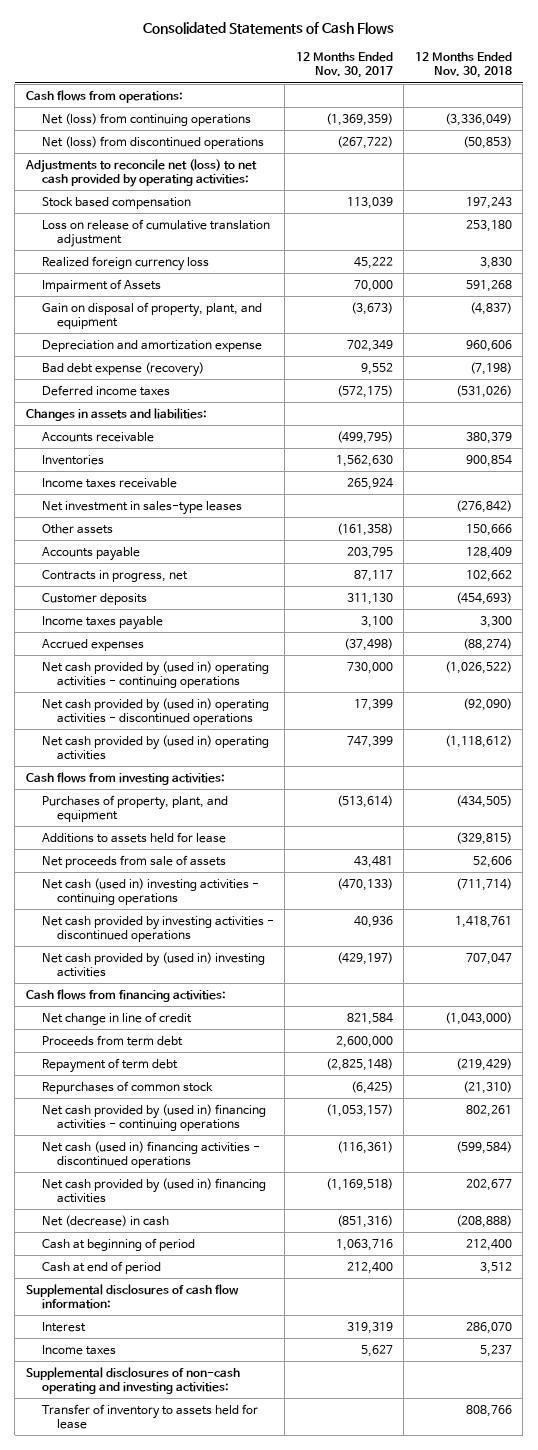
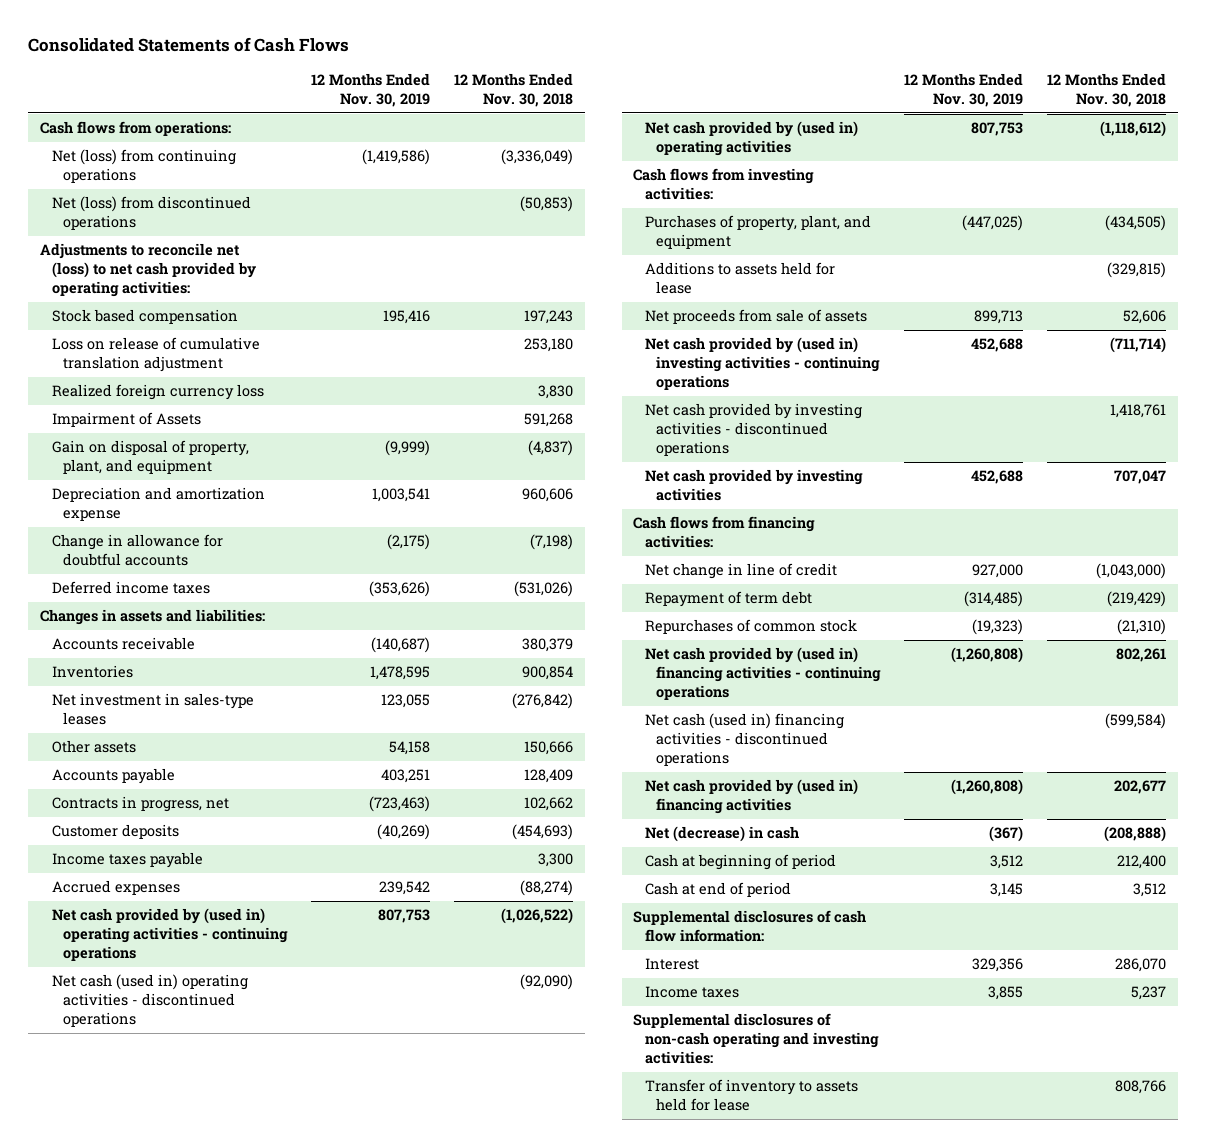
- | 12 Months Ended Nov. 30, 2017 | 12 Months Ended Nov. 30, 2018
+ | 12 Months Ended Nov. 30, 2019 | 12 Months Ended Nov. 30, 2018
- Bad debt expense (recovery) | 9,552 | (7,198)
+ Change in allowance for doubtful accounts | (2,175) | (7,198)
- Income taxes receivable | 265,924 |
- Net cash provided by (used in) operating activities - discontinued operations | 17,399 | (92,090)
+ Net cash (used in) operating activities - discontinued operations | | (92,090)
- Net cash (used in) investing activities - continuing operations | (470,133) | (711,714)
+ Net cash provided by (used in) investing activities - continuing operations | 452,688 | (711,714)
- Net cash provided by (used in) investing activities | (429,197) | 707,047
+ Net cash provided by investing activities | 452,688 | 707,047
- Proceeds from term debt | 2,600,000 |

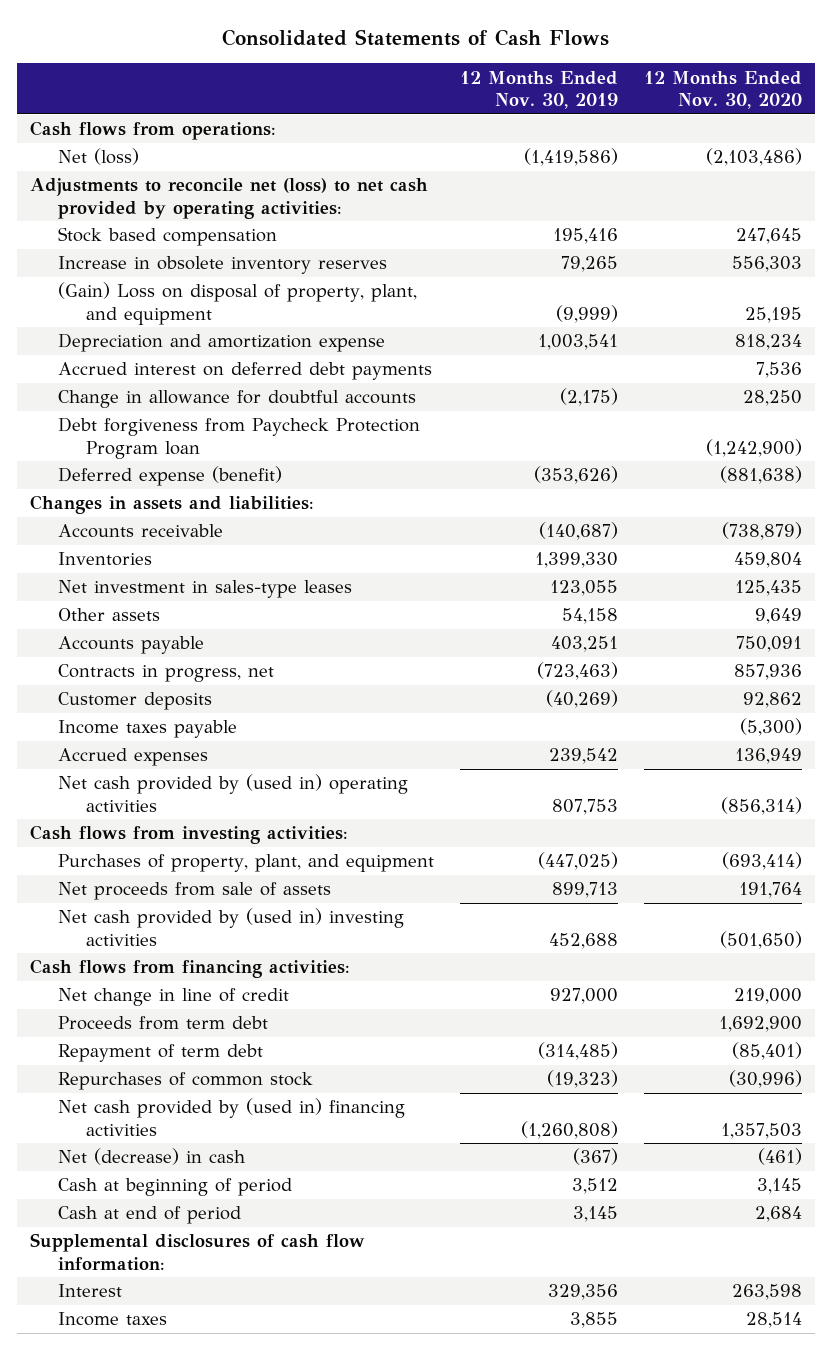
- | 12 Months Ended Nov. 30, 2019 | 12 Months Ended Nov. 30, 2018
+ | 12 Months Ended Nov. 30, 2019 | 12 Months Ended Nov. 30, 2020
- Net (loss) from continuing operations | (1,419,586) | (3,336,049)
- Net (loss) from discontinued operations | | (50,853)
+ Net (loss) | (1,419,586) | (2,103,486)
- Loss on release of cumulative translation adjustment | | 253,180
- Realized foreign currency loss | | 3,830
- Impairment of Assets | | 591,268
- Gain on disposal of property, plant, and equipment | (9,999) | (4,837)
+ Increase in obsolete inventory reserves | 79,265 | 556,303
+ (Gain) Loss on disposal of property, plant, and equipment | (9,999) | 25,195
+ Accrued interest on deferred debt payments | | 7,536
- Deferred income taxes | (353,626) | (531,026)
+ Debt forgiveness from Paycheck Protection Program loan | | (1,242,900)
+ Deferred expense (benefit) | (353,626) | (881,638)
- Inventories | 1,478,595 | 900,854
+ Inventories | 1,399,330 | 459,804
- Net cash provided by (used in) operating activities - continuing operations | 807,753 | (1,026,522)
- Net cash (used in) operating activities - discontinued operations | | (92,090)
- Additions to assets held for lease | | (329,815)
- Net cash provided by (used in) investing activities - continuing operations | 452,688 | (711,714)
- Net cash provided by investing activities - discontinued operations | | 1,418,761
- Net cash provided by investing activities | 452,688 | 707,047
+ Net cash provided by (used in) investing activities | 452,688 | (501,650)
+ Proceeds from term debt | | 1,692,900
- Net cash provided by (used in) financing activities - continuing operations | (1,260,808) | 802,261
- Net cash (used in) financing activities - discontinued operations | | (599,584)
- Supplemental disclosures of non-cash operating and investing activities:
- Transfer of inventory to assets held for lease | | 808,766

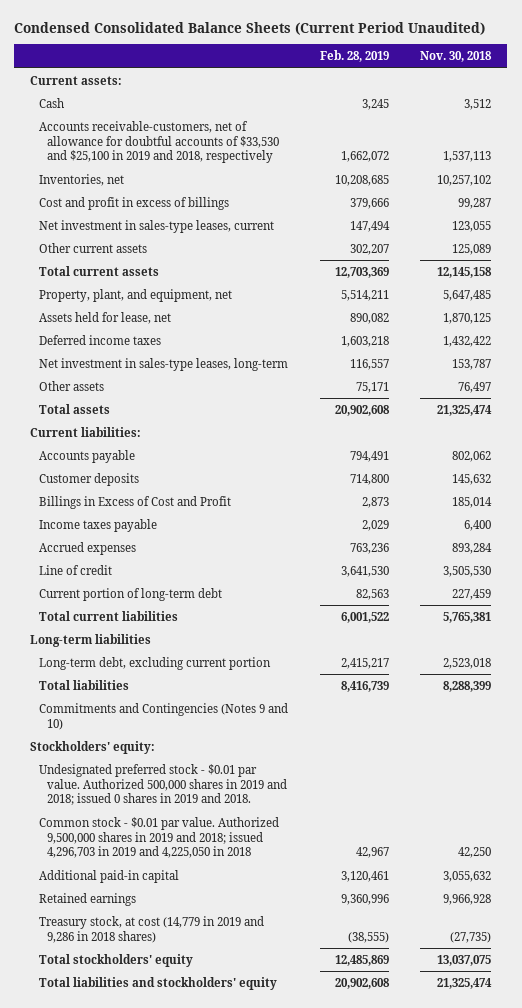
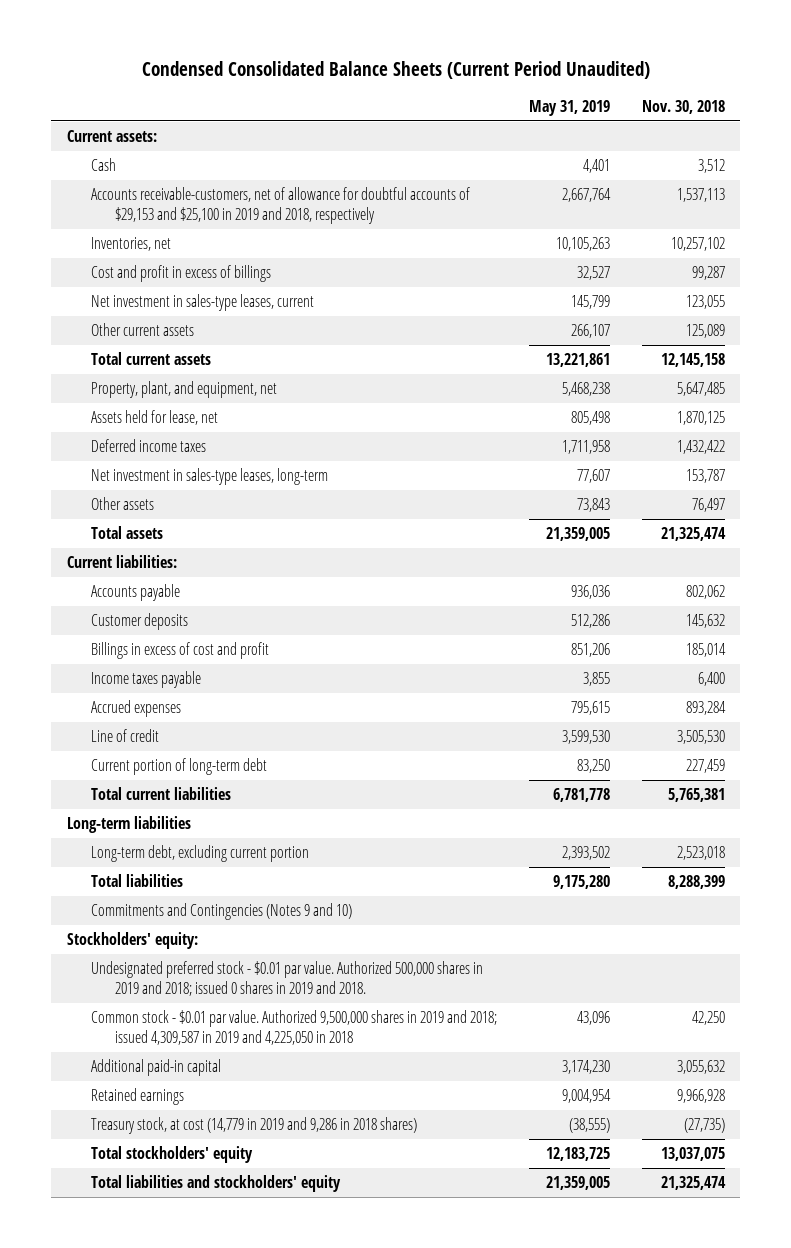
- | Feb. 28, 2019 | Nov. 30, 2018
+ | May 31, 2019 | Nov. 30, 2018
- Accounts receivable-customers, net of allowance for doubtful accounts of $33,530 and $25,100 in 2019 and 2018, respectively | 1,662,072 | 1,537,113
+ Accounts receivable-customers, net of allowance for doubtful accounts of $29,153 and $25,100 in 2019 and 2018, respectively | 2,667,764 | 1,537,113
- Billings in Excess of Cost and Profit | 2,873 | 185,014
+ Billings in excess of cost and profit | 851,206 | 185,014
- Common stock - $0.01 par value. Authorized 9,500,000 shares in 2019 and 2018; issued 4,296,703 in 2019 and 4,225,050 in 2018 | 42,967 | 42,250
+ Common stock - $0.01 par value. Authorized 9,500,000 shares in 2019 and 2018; issued 4,309,587 in 2019 and 4,225,050 in 2018 | 43,096 | 42,250

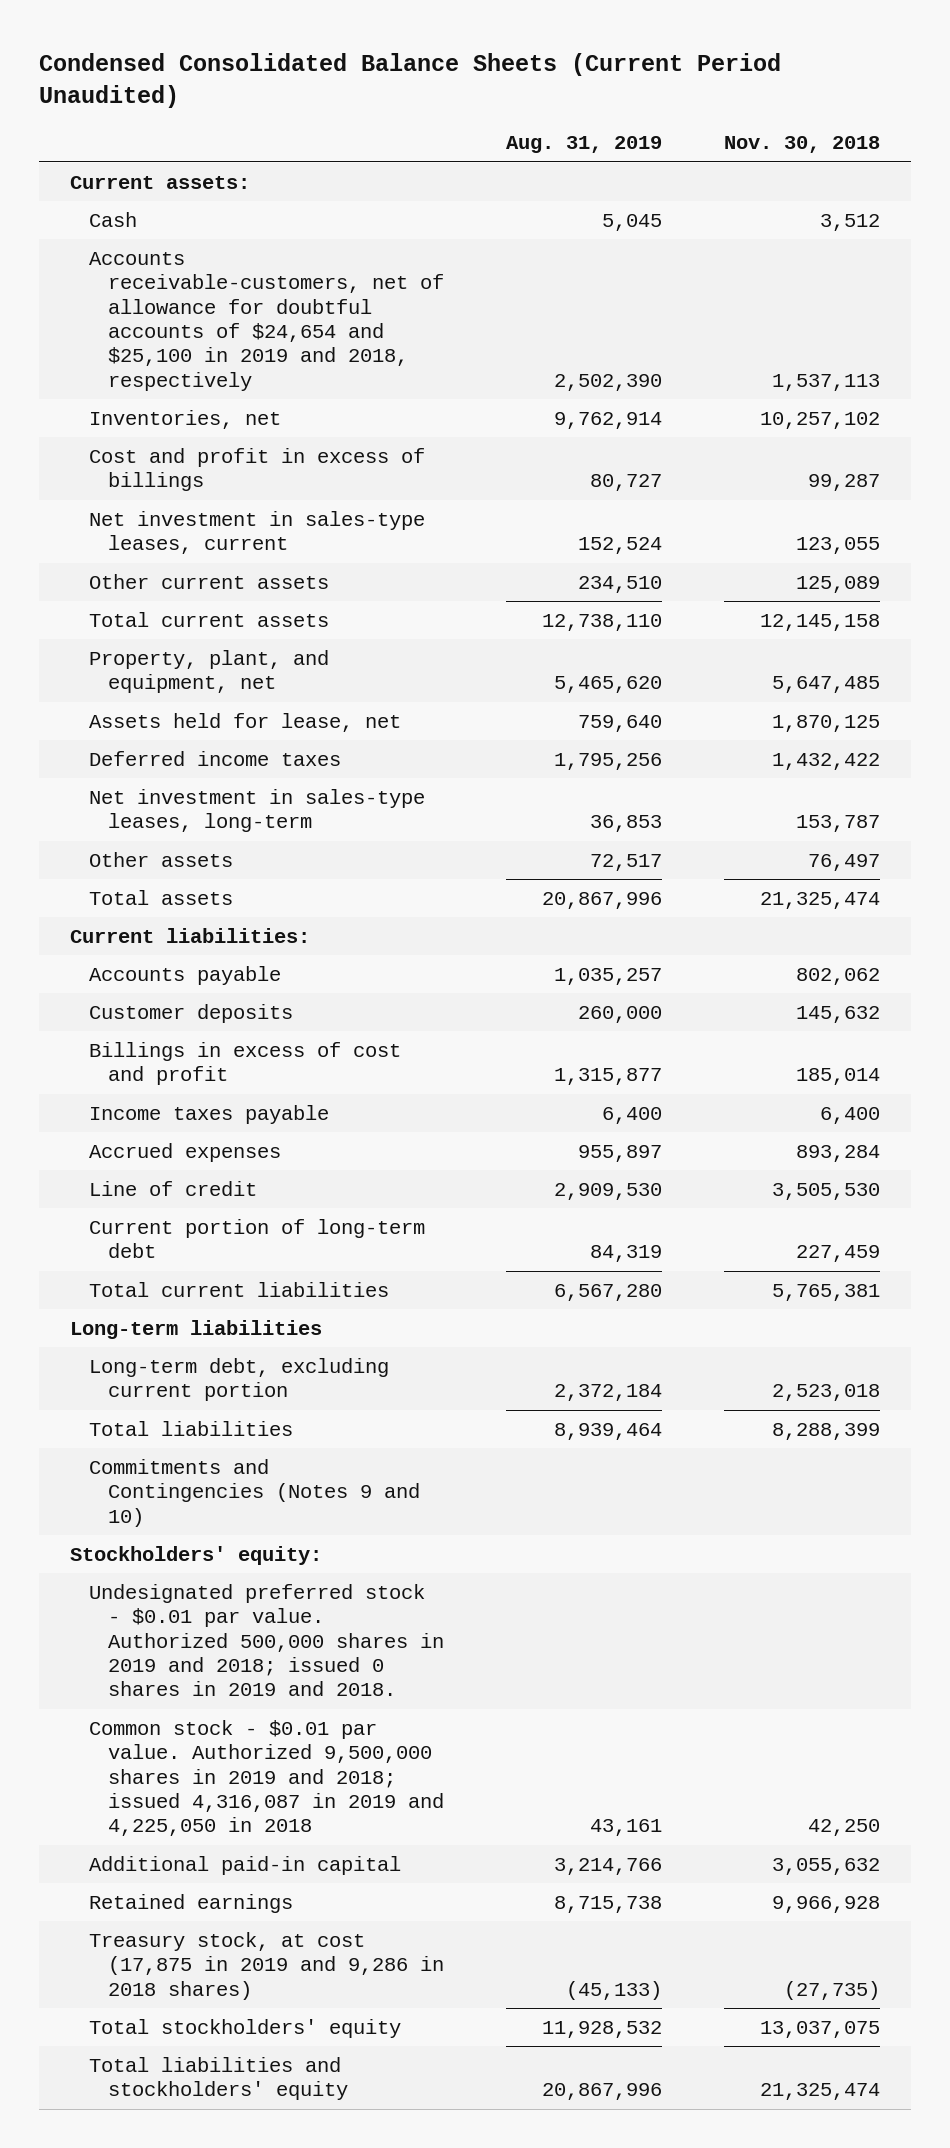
- | May 31, 2019 | Nov. 30, 2018
+ | Aug. 31, 2019 | Nov. 30, 2018
- Accounts receivable-customers, net of allowance for doubtful accounts of $29,153 and $25,100 in 2019 and 2018, respectively | 2,667,764 | 1,537,113
+ Accounts receivable-customers, net of allowance for doubtful accounts of $24,654 and $25,100 in 2019 and 2018, respectively | 2,502,390 | 1,537,113
- Common stock - $0.01 par value. Authorized 9,500,000 shares in 2019 and 2018; issued 4,309,587 in 2019 and 4,225,050 in 2018 | 43,096 | 42,250
+ Common stock - $0.01 par value. Authorized 9,500,000 shares in 2019 and 2018; issued 4,316,087 in 2019 and 4,225,050 in 2018 | 43,161 | 42,250
- Treasury stock, at cost (14,779 in 2019 and 9,286 in 2018 shares) | (38,555) | (27,735)
+ Treasury stock, at cost (17,875 in 2019 and 9,286 in 2018 shares) | (45,133) | (27,735)

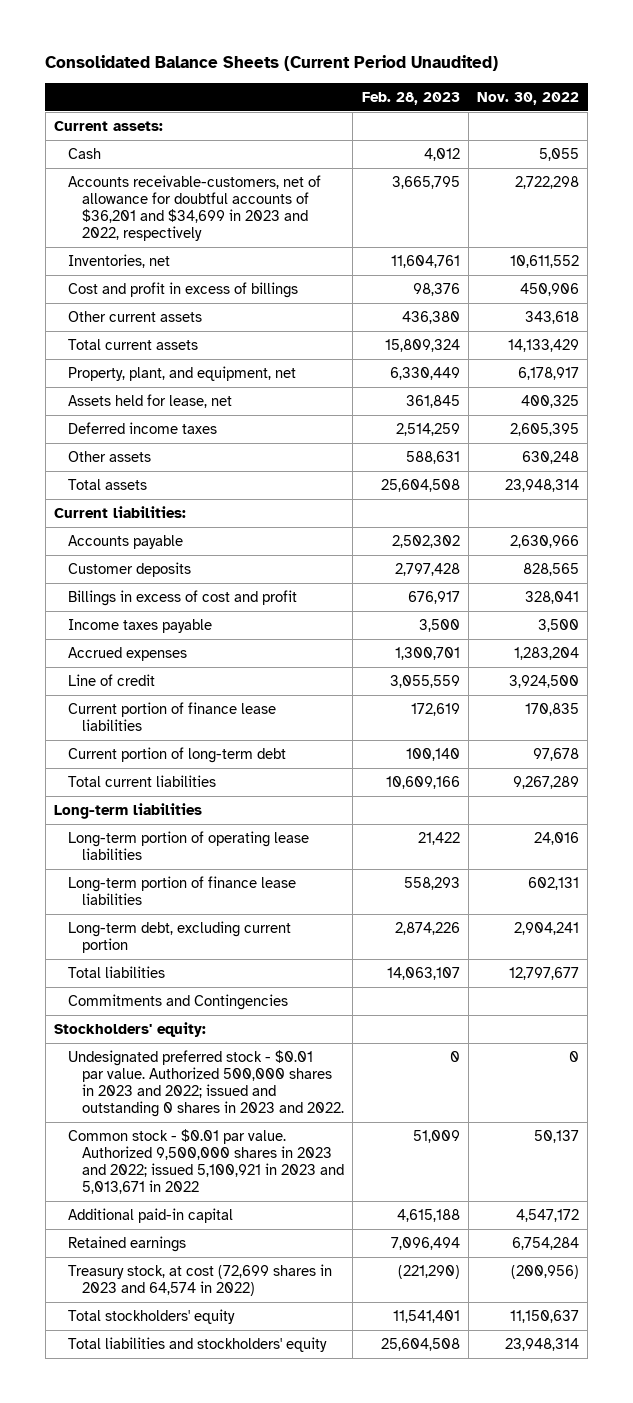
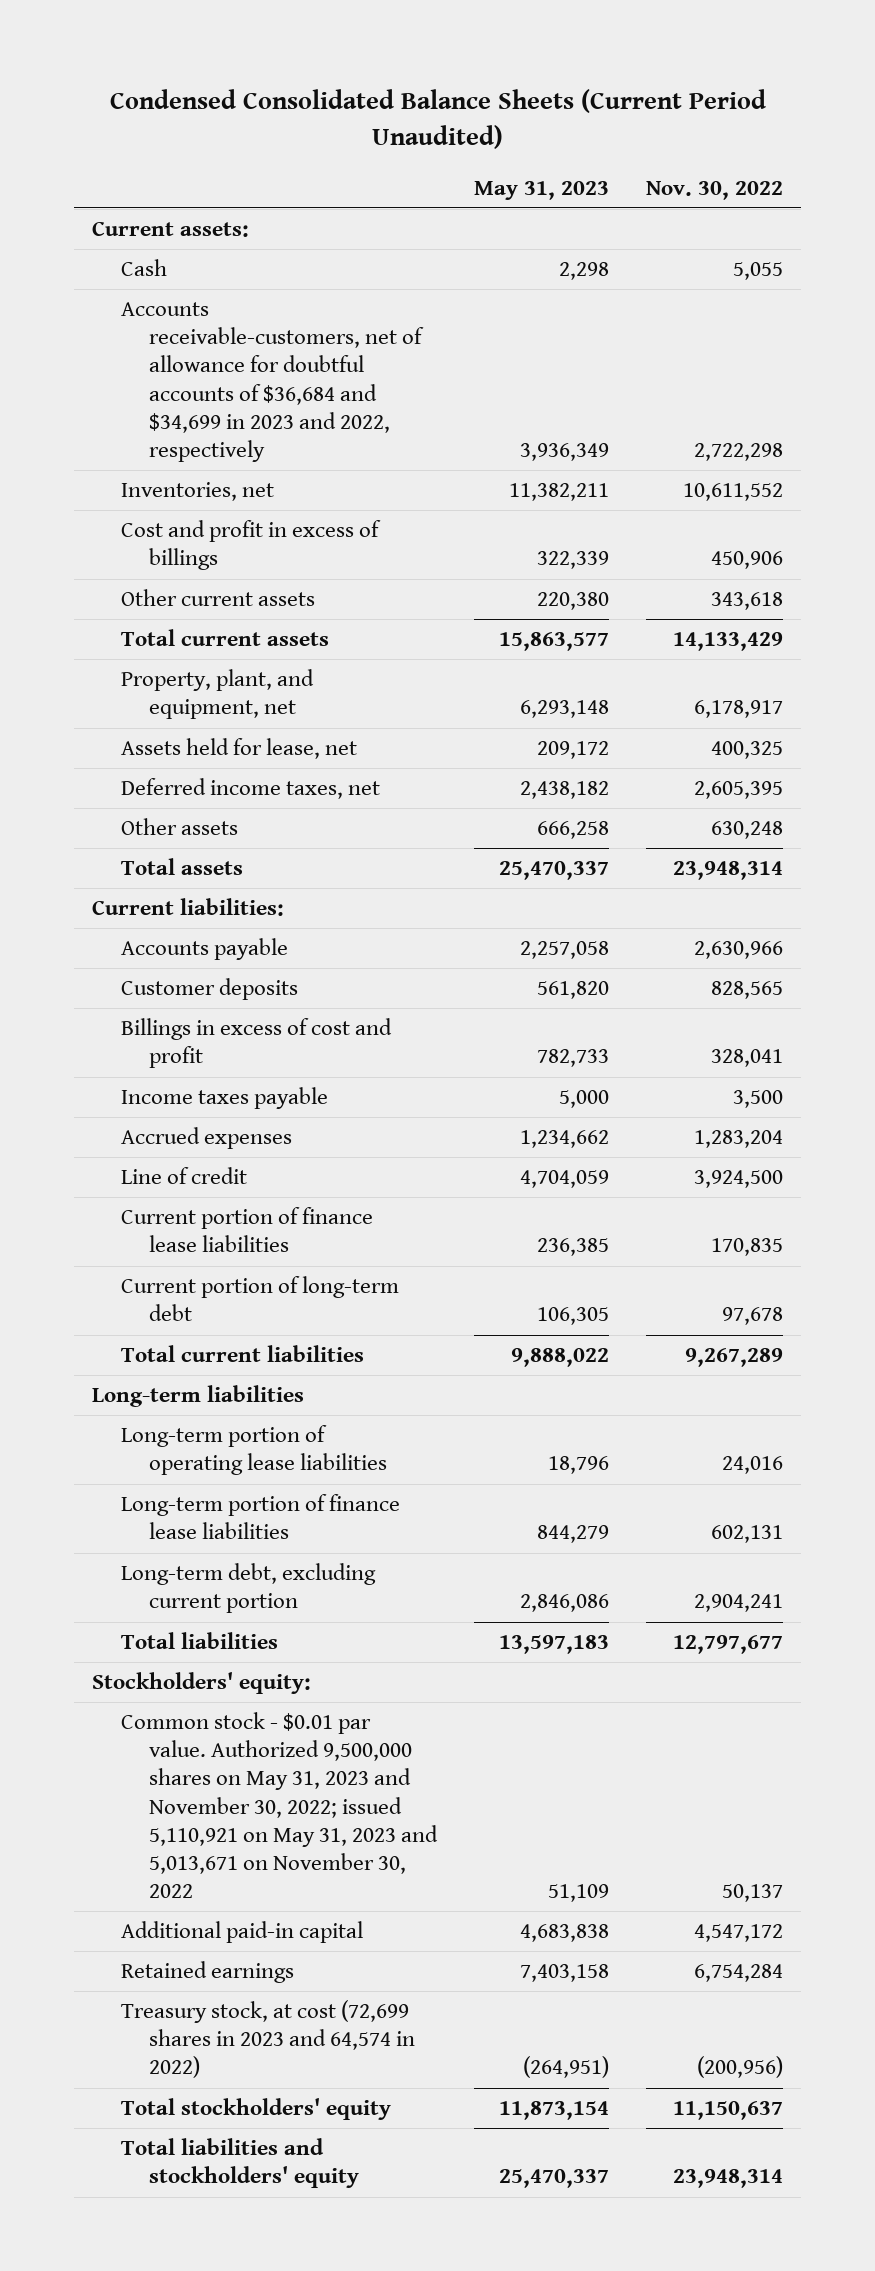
- Consolidated Balance Sheets (Current Period Unaudited)
+ Condensed Consolidated Balance Sheets (Current Period Unaudited)
- | Feb. 28, 2023 | Nov. 30, 2022
+ | May 31, 2023 | Nov. 30, 2022
- Accounts receivable-customers, net of allowance for doubtful accounts of $36,201 and $34,699 in 2023 and 2022, respectively | 3,665,795 | 2,722,298
+ Accounts receivable-customers, net of allowance for doubtful accounts of $36,684 and $34,699 in 2023 and 2022, respectively | 3,936,349 | 2,722,298
- Deferred income taxes | 2,514,259 | 2,605,395
+ Deferred income taxes, net | 2,438,182 | 2,605,395
- Commitments and Contingencies
- Undesignated preferred stock - $0.01 par value. Authorized 500,000 shares in 2023 and 2022; issued and outstanding 0 shares in 2023 and 2022. | 0 | 0
- Common stock - $0.01 par value. Authorized 9,500,000 shares in 2023 and 2022; issued 5,100,921 in 2023 and 5,013,671 in 2022 | 51,009 | 50,137
+ Common stock - $0.01 par value. Authorized 9,500,000 shares on May 31, 2023 and November 30, 2022; issued 5,110,921 on May 31, 2023 and 5,013,671 on November 30, 2022 | 51,109 | 50,137

